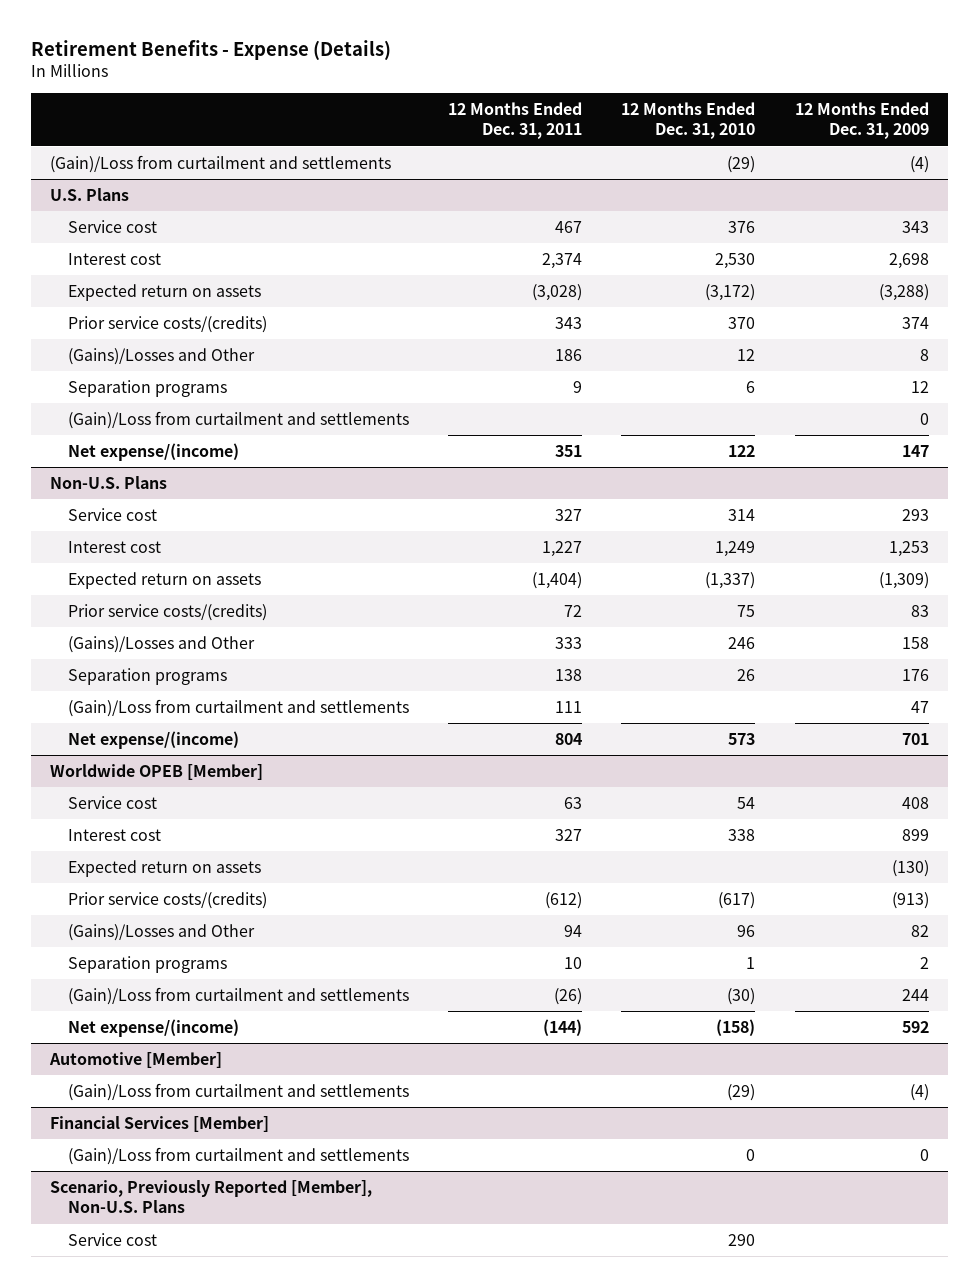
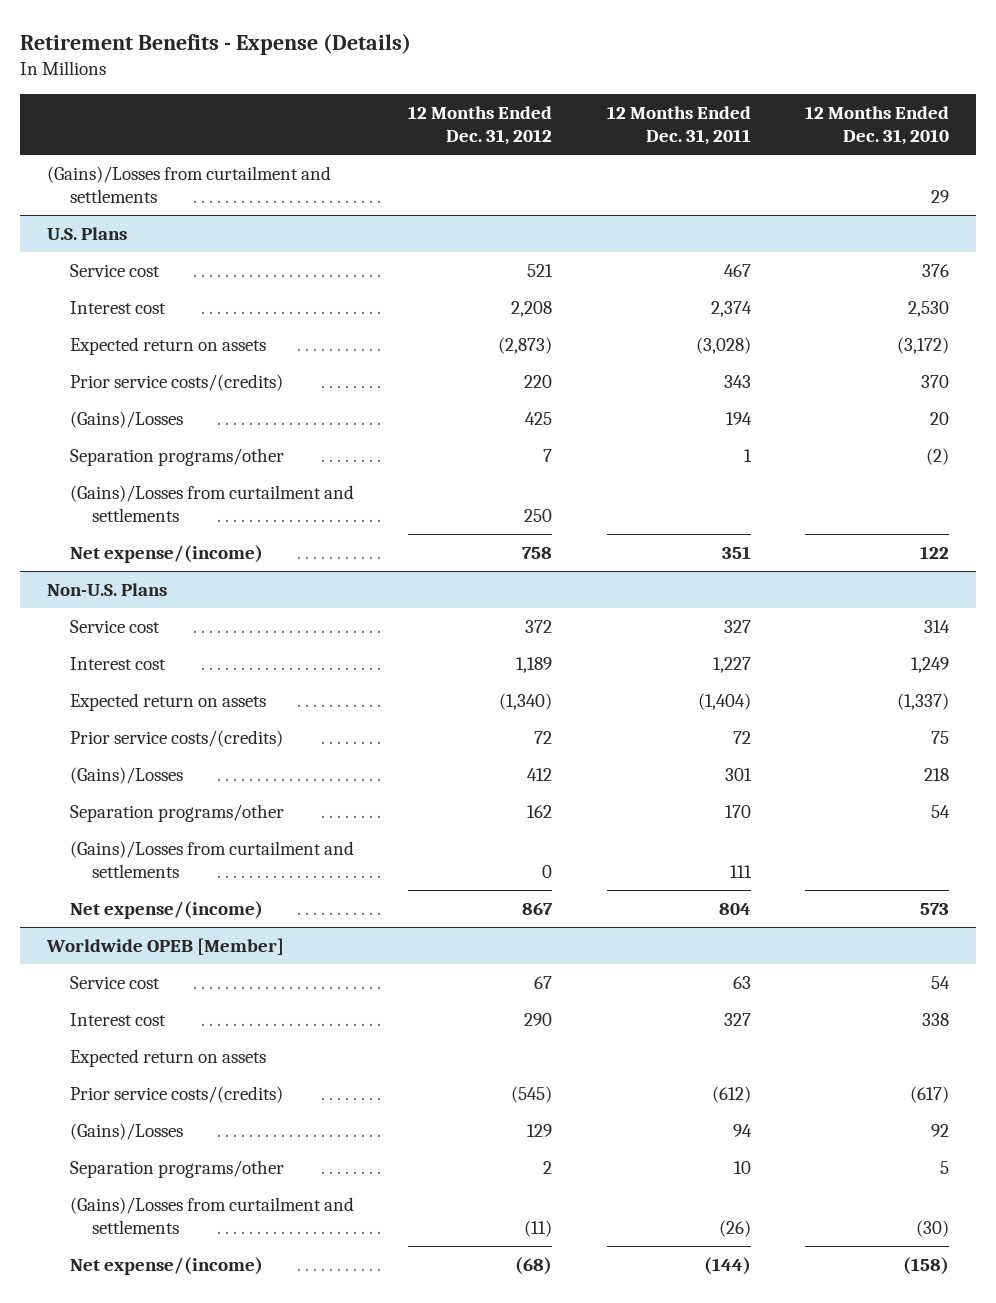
- | 12 Months Ended Dec. 31, 2011 | 12 Months Ended Dec. 31, 2010 | 12 Months Ended Dec. 31, 2009
+ | 12 Months Ended Dec. 31, 2012 | 12 Months Ended Dec. 31, 2011 | 12 Months Ended Dec. 31, 2010
- (Gain)/Loss from curtailment and settlements | | (29) | (4)
+ (Gains)/Losses from curtailment and settlements | | | 29
@ U.S. Plans
- (Gains)/Losses and Other | 186 | 12 | 8
- Separation programs | 9 | 6 | 12
- (Gain)/Loss from curtailment and settlements | | | 0
+ (Gains)/Losses | 425 | 194 | 20
+ Separation programs/other | 7 | 1 | (2)
+ (Gains)/Losses from curtailment and settlements | 250 | |
@ Non-U.S. Plans
- (Gains)/Losses and Other | 333 | 246 | 158
- Separation programs | 138 | 26 | 176
- (Gain)/Loss from curtailment and settlements | 111 | | 47
+ (Gains)/Losses | 412 | 301 | 218
+ Separation programs/other | 162 | 170 | 54
+ (Gains)/Losses from curtailment and settlements | 0 | 111 |
@ Worldwide OPEB [Member]
- (Gains)/Losses and Other | 94 | 96 | 82
- Separation programs | 10 | 1 | 2
- (Gain)/Loss from curtailment and settlements | (26) | (30) | 244
+ (Gains)/Losses | 129 | 94 | 92
+ Separation programs/other | 2 | 10 | 5
+ (Gains)/Losses from curtailment and settlements | (11) | (26) | (30)
- Automotive [Member]
- (Gain)/Loss from curtailment and settlements | | (29) | (4)
- Financial Services [Member]
- (Gain)/Loss from curtailment and settlements | | 0 | 0
- Scenario, Previously Reported [Member], Non-U.S. Plans
- Service cost | | 290 |

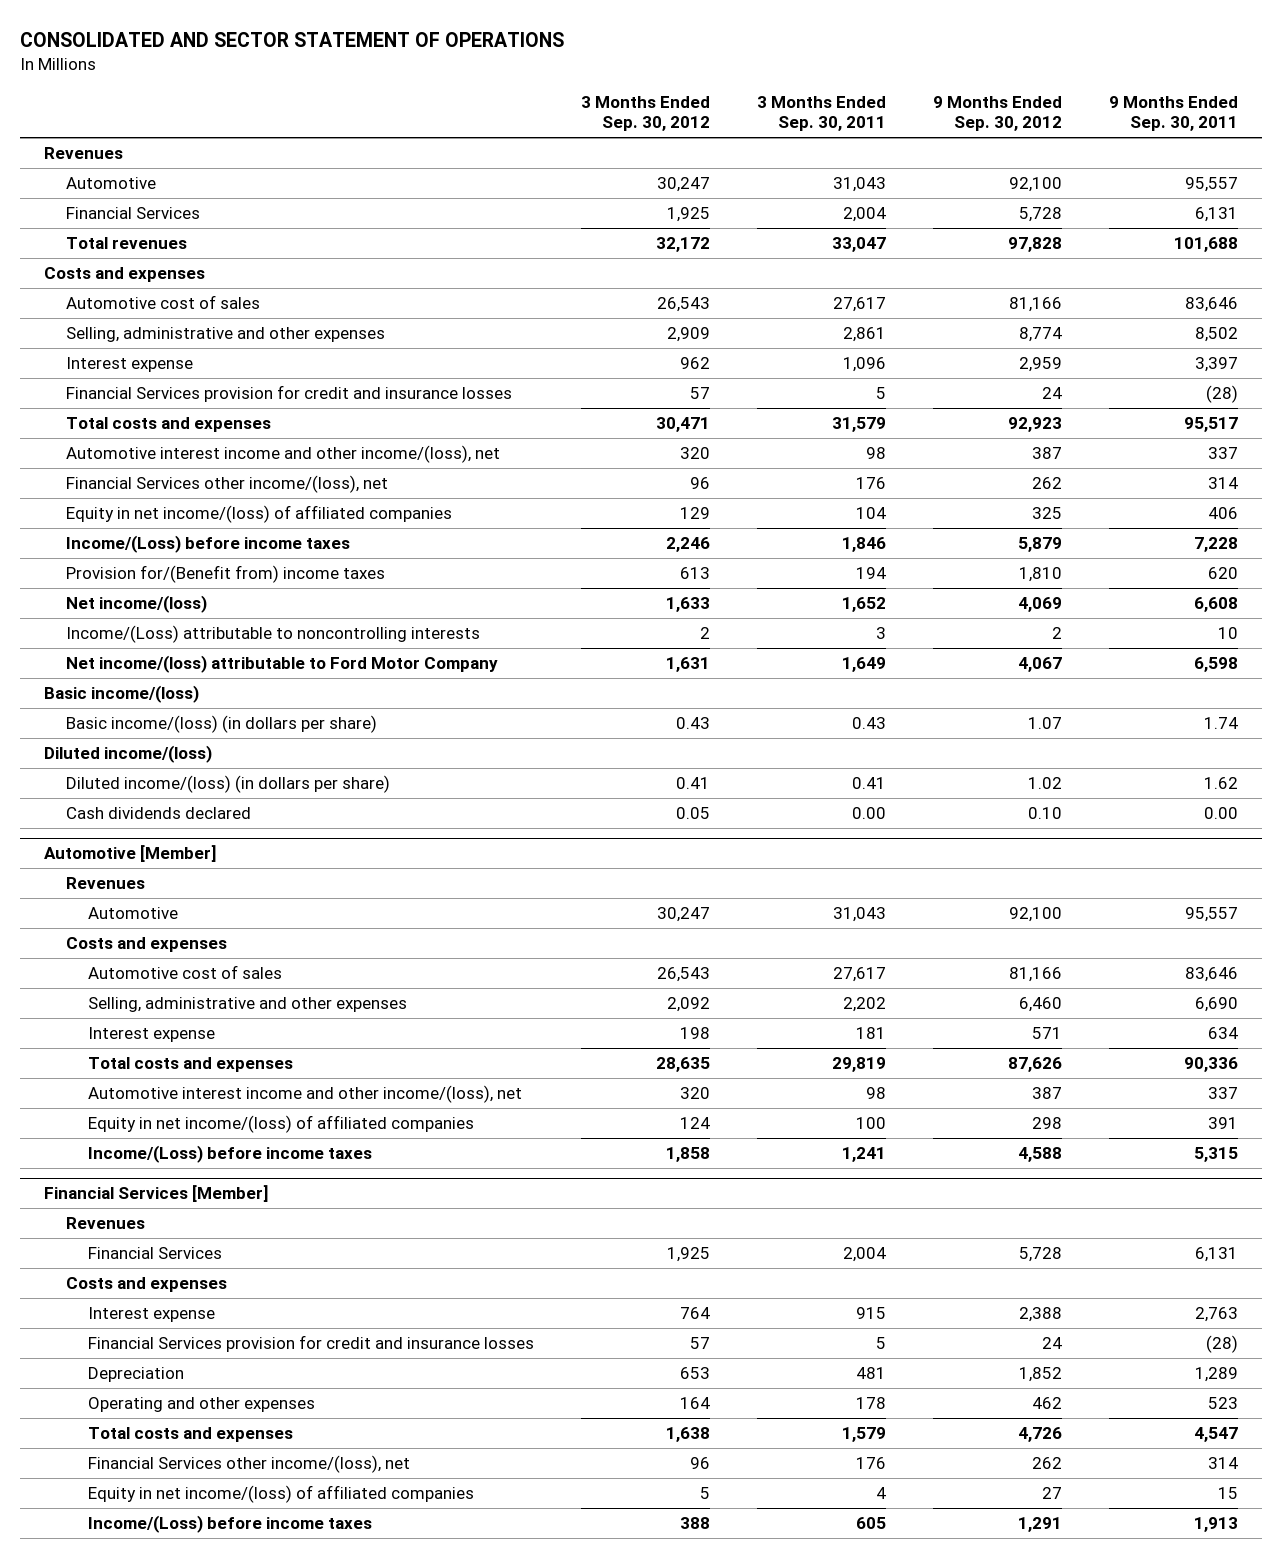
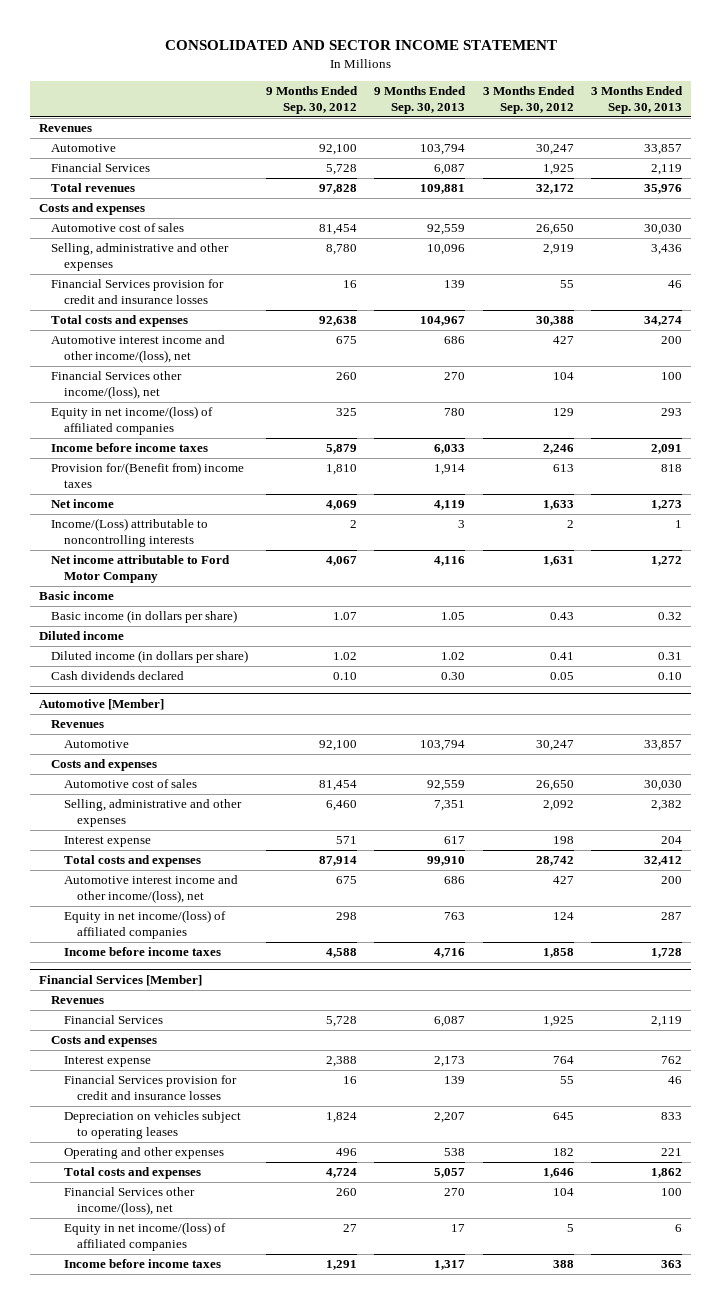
- CONSOLIDATED AND SECTOR STATEMENT OF OPERATIONS
+ CONSOLIDATED AND SECTOR INCOME STATEMENT
- | 3 Months Ended Sep. 30, 2012 | 3 Months Ended Sep. 30, 2011 | 9 Months Ended Sep. 30, 2012 | 9 Months Ended Sep. 30, 2011
+ | 9 Months Ended Sep. 30, 2012 | 9 Months Ended Sep. 30, 2013 | 3 Months Ended Sep. 30, 2012 | 3 Months Ended Sep. 30, 2013
- Automotive cost of sales | 26,543 | 27,617 | 81,166 | 83,646
- Selling, administrative and other expenses | 2,909 | 2,861 | 8,774 | 8,502
- Interest expense | 962 | 1,096 | 2,959 | 3,397
- Financial Services provision for credit and insurance losses | 57 | 5 | 24 | (28)
- Total costs and expenses | 30,471 | 31,579 | 92,923 | 95,517
- Automotive interest income and other income/(loss), net | 320 | 98 | 387 | 337
- Financial Services other income/(loss), net | 96 | 176 | 262 | 314
+ Automotive cost of sales | 81,454 | 92,559 | 26,650 | 30,030
+ Selling, administrative and other expenses | 8,780 | 10,096 | 2,919 | 3,436
+ Financial Services provision for credit and insurance losses | 16 | 139 | 55 | 46
+ Total costs and expenses | 92,638 | 104,967 | 30,388 | 34,274
+ Automotive interest income and other income/(loss), net | 675 | 686 | 427 | 200
+ Financial Services other income/(loss), net | 260 | 270 | 104 | 100
- Income/(Loss) before income taxes | 2,246 | 1,846 | 5,879 | 7,228
+ Income before income taxes | 5,879 | 6,033 | 2,246 | 2,091
- Net income/(loss) | 1,633 | 1,652 | 4,069 | 6,608
+ Net income | 4,069 | 4,119 | 1,633 | 1,273
- Net income/(loss) attributable to Ford Motor Company | 1,631 | 1,649 | 4,067 | 6,598
- Basic income/(loss)
- Basic income/(loss) (in dollars per share) | 0.43 | 0.43 | 1.07 | 1.74
- Diluted income/(loss)
- Diluted income/(loss) (in dollars per share) | 0.41 | 0.41 | 1.02 | 1.62
+ Net income attributable to Ford Motor Company | 4,067 | 4,116 | 1,631 | 1,272
+ Basic income
+ Basic income (in dollars per share) | 1.07 | 1.05 | 0.43 | 0.32
+ Diluted income
+ Diluted income (in dollars per share) | 1.02 | 1.02 | 0.41 | 0.31
@ Automotive [Member]
- Automotive cost of sales | 26,543 | 27,617 | 81,166 | 83,646
+ Automotive cost of sales | 81,454 | 92,559 | 26,650 | 30,030
- Total costs and expenses | 28,635 | 29,819 | 87,626 | 90,336
- Automotive interest income and other income/(loss), net | 320 | 98 | 387 | 337
+ Total costs and expenses | 87,914 | 99,910 | 28,742 | 32,412
+ Automotive interest income and other income/(loss), net | 675 | 686 | 427 | 200
- Income/(Loss) before income taxes | 1,858 | 1,241 | 4,588 | 5,315
+ Income before income taxes | 4,588 | 4,716 | 1,858 | 1,728
@ Financial Services [Member]
- Financial Services provision for credit and insurance losses | 57 | 5 | 24 | (28)
- Depreciation | 653 | 481 | 1,852 | 1,289
- Operating and other expenses | 164 | 178 | 462 | 523
- Total costs and expenses | 1,638 | 1,579 | 4,726 | 4,547
- Financial Services other income/(loss), net | 96 | 176 | 262 | 314
+ Financial Services provision for credit and insurance losses | 16 | 139 | 55 | 46
+ Depreciation on vehicles subject to operating leases | 1,824 | 2,207 | 645 | 833
+ Operating and other expenses | 496 | 538 | 182 | 221
+ Total costs and expenses | 4,724 | 5,057 | 1,646 | 1,862
+ Financial Services other income/(loss), net | 260 | 270 | 104 | 100
- Income/(Loss) before income taxes | 388 | 605 | 1,291 | 1,913
+ Income before income taxes | 1,291 | 1,317 | 388 | 363

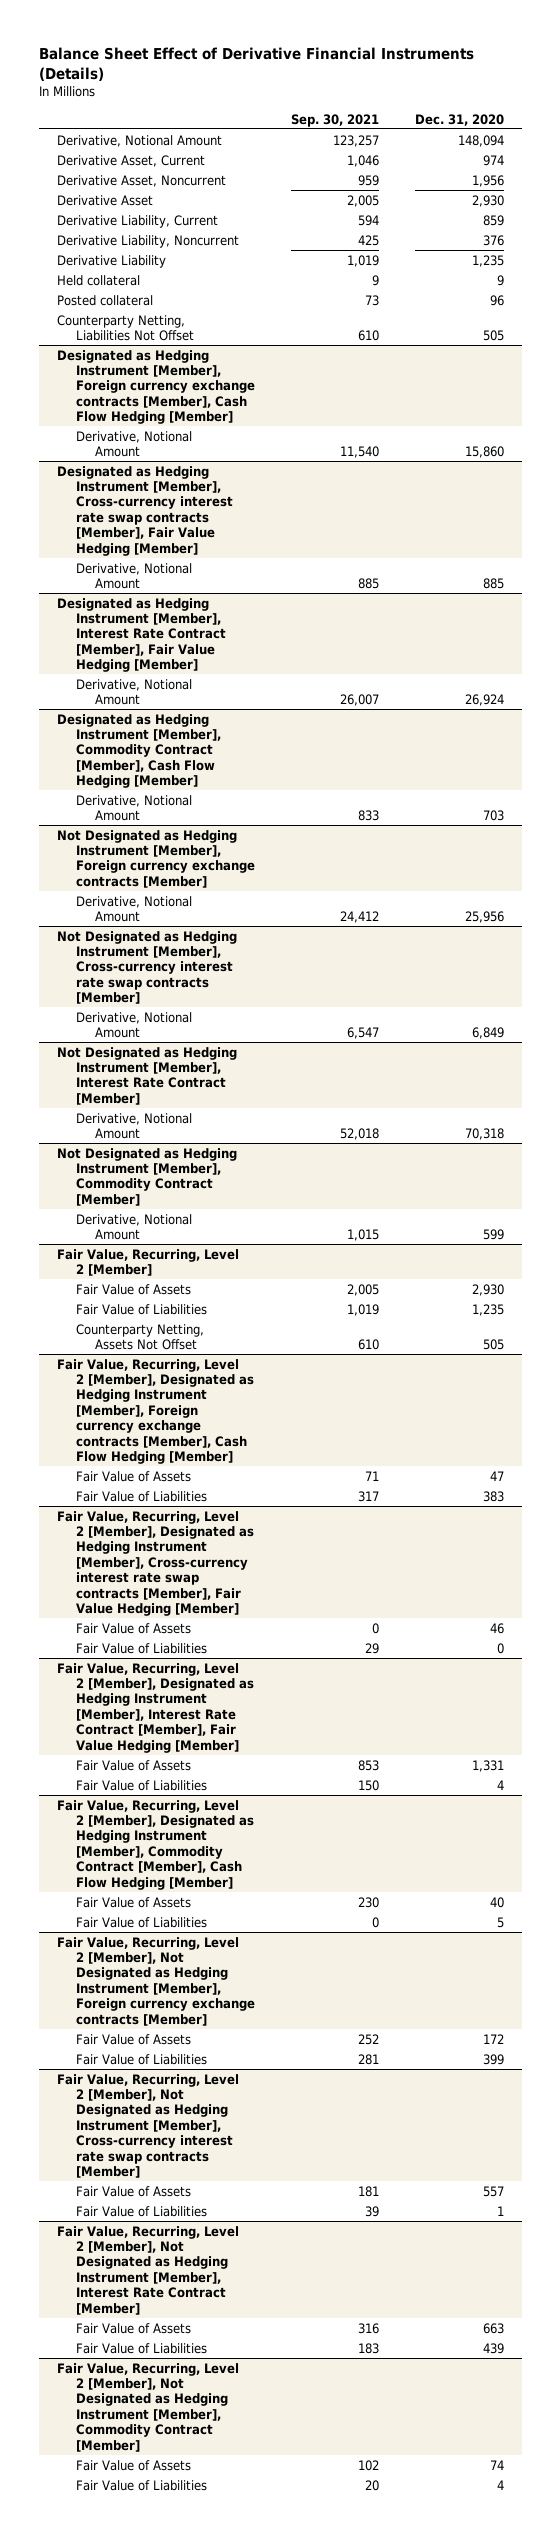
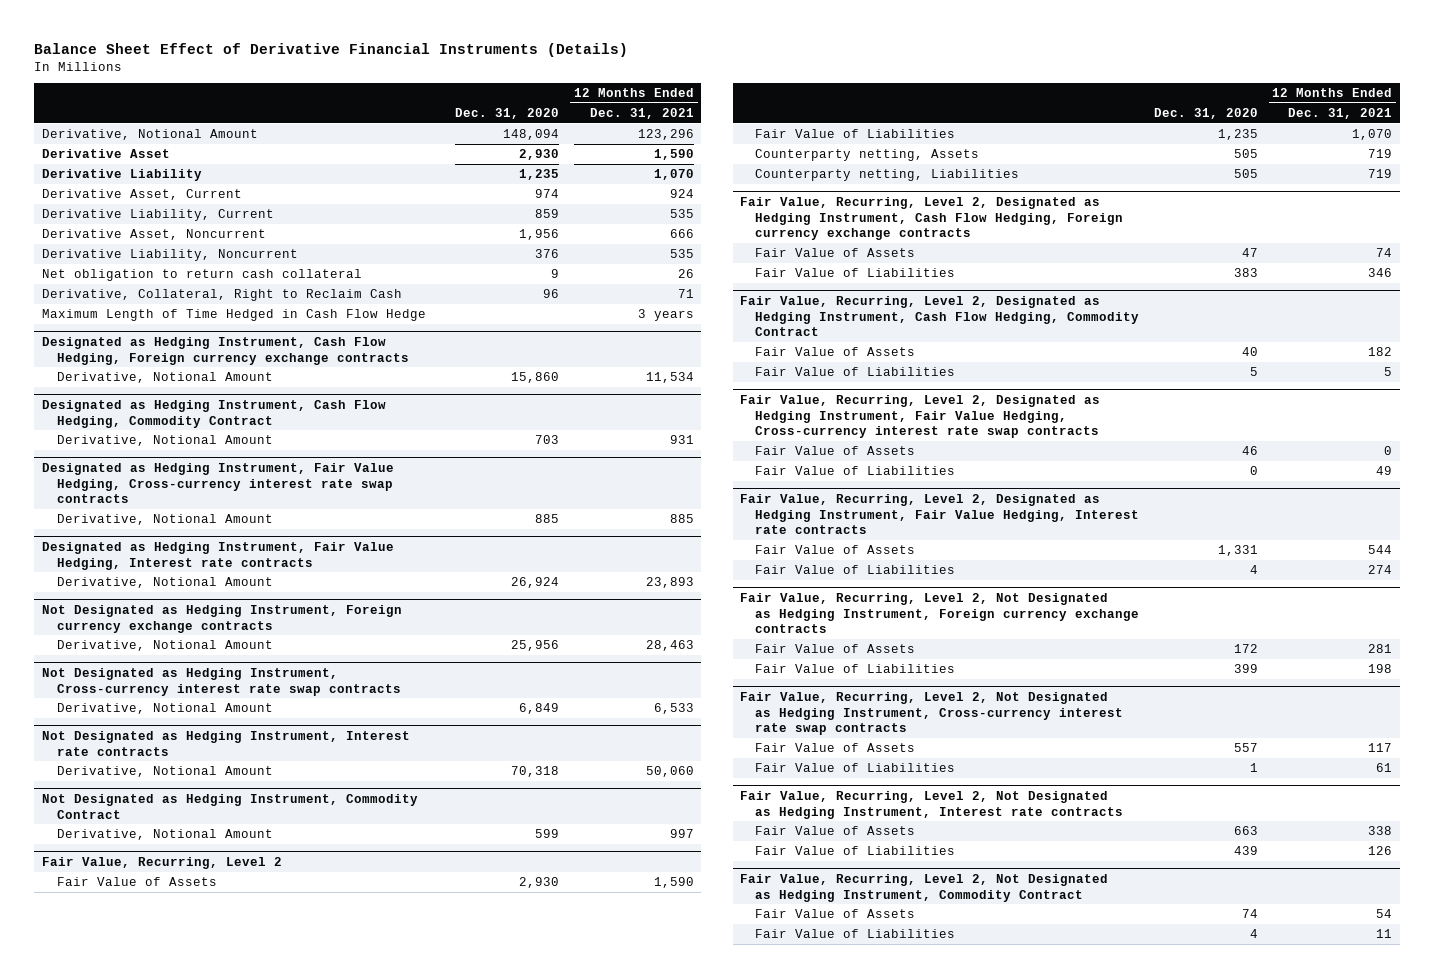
- | Sep. 30, 2021 | Dec. 31, 2020
+ | Dec. 31, 2020 | 12 Months Ended Dec. 31, 2021
moved up: Derivative Liability | 1,235 | 1,070
moved down: Derivative Asset, Current | 974 | 924
moved down: Derivative Asset, Noncurrent | 1,956 | 666
- Held collateral | 9 | 9
- Posted collateral | 73 | 96
- Counterparty Netting, Liabilities Not Offset | 610 | 505
- Designated as Hedging Instrument [Member], Foreign currency exchange contracts [Member], Cash Flow Hedging [Member]
+ Net obligation to return cash collateral | 9 | 26
+ Derivative, Collateral, Right to Reclaim Cash | 96 | 71
+ Maximum Length of Time Hedged in Cash Flow Hedge | | 3 years
+ Designated as Hedging Instrument, Cash Flow Hedging, Foreign currency exchange contracts
- Designated as Hedging Instrument [Member], Cross-currency interest rate swap contracts [Member], Fair Value Hedging [Member]
+ Designated as Hedging Instrument, Cash Flow Hedging, Commodity Contract
+ Derivative, Notional Amount | 703 | 931
+ Designated as Hedging Instrument, Fair Value Hedging, Cross-currency interest rate swap contracts
- Designated as Hedging Instrument [Member], Interest Rate Contract [Member], Fair Value Hedging [Member]
+ Designated as Hedging Instrument, Fair Value Hedging, Interest rate contracts
- Designated as Hedging Instrument [Member], Commodity Contract [Member], Cash Flow Hedging [Member]
- Derivative, Notional Amount | 833 | 703
- Not Designated as Hedging Instrument [Member], Foreign currency exchange contracts [Member]
+ Not Designated as Hedging Instrument, Foreign currency exchange contracts
- Not Designated as Hedging Instrument [Member], Cross-currency interest rate swap contracts [Member]
+ Not Designated as Hedging Instrument, Cross-currency interest rate swap contracts
- Not Designated as Hedging Instrument [Member], Interest Rate Contract [Member]
+ Not Designated as Hedging Instrument, Interest rate contracts
- Not Designated as Hedging Instrument [Member], Commodity Contract [Member]
+ Not Designated as Hedging Instrument, Commodity Contract
- Fair Value, Recurring, Level 2 [Member]
+ Fair Value, Recurring, Level 2
- Counterparty Netting, Assets Not Offset | 610 | 505
- Fair Value, Recurring, Level 2 [Member], Designated as Hedging Instrument [Member], Foreign currency exchange contracts [Member], Cash Flow Hedging [Member]
+ Counterparty netting, Assets | 505 | 719
+ Counterparty netting, Liabilities | 505 | 719
+ Fair Value, Recurring, Level 2, Designated as Hedging Instrument, Cash Flow Hedging, Foreign currency exchange contracts
- Fair Value, Recurring, Level 2 [Member], Designated as Hedging Instrument [Member], Cross-currency interest rate swap contracts [Member], Fair Value Hedging [Member]
+ Fair Value, Recurring, Level 2, Designated as Hedging Instrument, Cash Flow Hedging, Commodity Contract
+ Fair Value of Assets | 40 | 182
+ Fair Value of Liabilities | 5 | 5
+ Fair Value, Recurring, Level 2, Designated as Hedging Instrument, Fair Value Hedging, Cross-currency interest rate swap contracts
- Fair Value, Recurring, Level 2 [Member], Designated as Hedging Instrument [Member], Interest Rate Contract [Member], Fair Value Hedging [Member]
+ Fair Value, Recurring, Level 2, Designated as Hedging Instrument, Fair Value Hedging, Interest rate contracts
- Fair Value, Recurring, Level 2 [Member], Designated as Hedging Instrument [Member], Commodity Contract [Member], Cash Flow Hedging [Member]
- Fair Value of Assets | 230 | 40
- Fair Value of Liabilities | 0 | 5
- Fair Value, Recurring, Level 2 [Member], Not Designated as Hedging Instrument [Member], Foreign currency exchange contracts [Member]
+ Fair Value, Recurring, Level 2, Not Designated as Hedging Instrument, Foreign currency exchange contracts
- Fair Value, Recurring, Level 2 [Member], Not Designated as Hedging Instrument [Member], Cross-currency interest rate swap contracts [Member]
+ Fair Value, Recurring, Level 2, Not Designated as Hedging Instrument, Cross-currency interest rate swap contracts
- Fair Value, Recurring, Level 2 [Member], Not Designated as Hedging Instrument [Member], Interest Rate Contract [Member]
+ Fair Value, Recurring, Level 2, Not Designated as Hedging Instrument, Interest rate contracts
- Fair Value, Recurring, Level 2 [Member], Not Designated as Hedging Instrument [Member], Commodity Contract [Member]
+ Fair Value, Recurring, Level 2, Not Designated as Hedging Instrument, Commodity Contract

